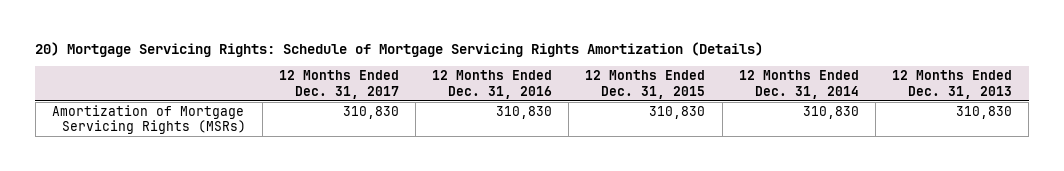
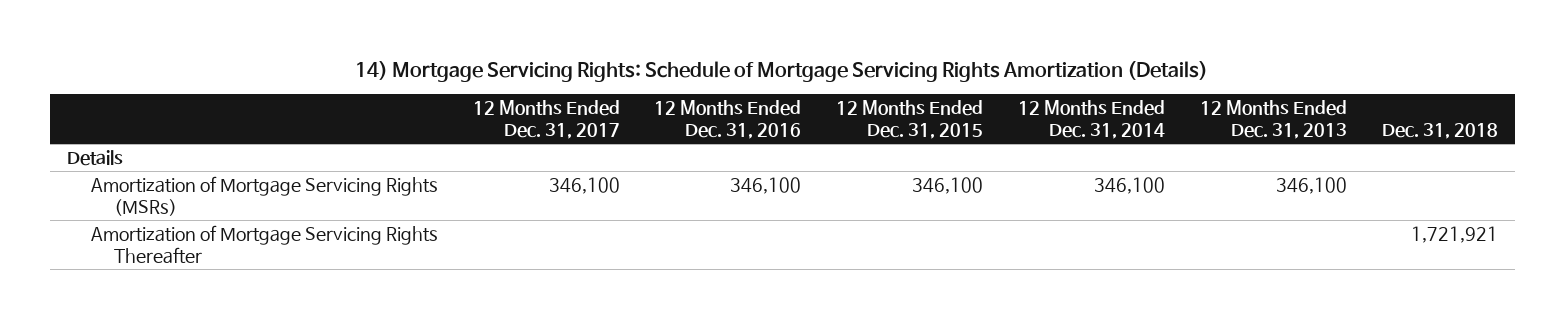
- 20) Mortgage Servicing Rights: Schedule of Mortgage Servicing Rights Amortization (Details)
+ 14) Mortgage Servicing Rights: Schedule of Mortgage Servicing Rights Amortization (Details)
- | 12 Months Ended Dec. 31, 2017 | 12 Months Ended Dec. 31, 2016 | 12 Months Ended Dec. 31, 2015 | 12 Months Ended Dec. 31, 2014 | 12 Months Ended Dec. 31, 2013
+ | 12 Months Ended Dec. 31, 2017 | 12 Months Ended Dec. 31, 2016 | 12 Months Ended Dec. 31, 2015 | 12 Months Ended Dec. 31, 2014 | 12 Months Ended Dec. 31, 2013 | Dec. 31, 2018
- Amortization of Mortgage Servicing Rights (MSRs) | 310,830 | 310,830 | 310,830 | 310,830 | 310,830
+ Details
+ Amortization of Mortgage Servicing Rights (MSRs) | 346,100 | 346,100 | 346,100 | 346,100 | 346,100 |
+ Amortization of Mortgage Servicing Rights Thereafter | | | | | | 1,721,921

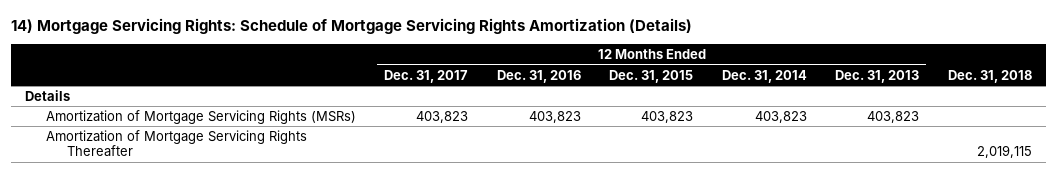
- Amortization of Mortgage Servicing Rights (MSRs) | 346,100 | 346,100 | 346,100 | 346,100 | 346,100 |
- Amortization of Mortgage Servicing Rights Thereafter | | | | | | 1,721,921
+ Amortization of Mortgage Servicing Rights (MSRs) | 403,823 | 403,823 | 403,823 | 403,823 | 403,823 |
+ Amortization of Mortgage Servicing Rights Thereafter | | | | | | 2,019,115

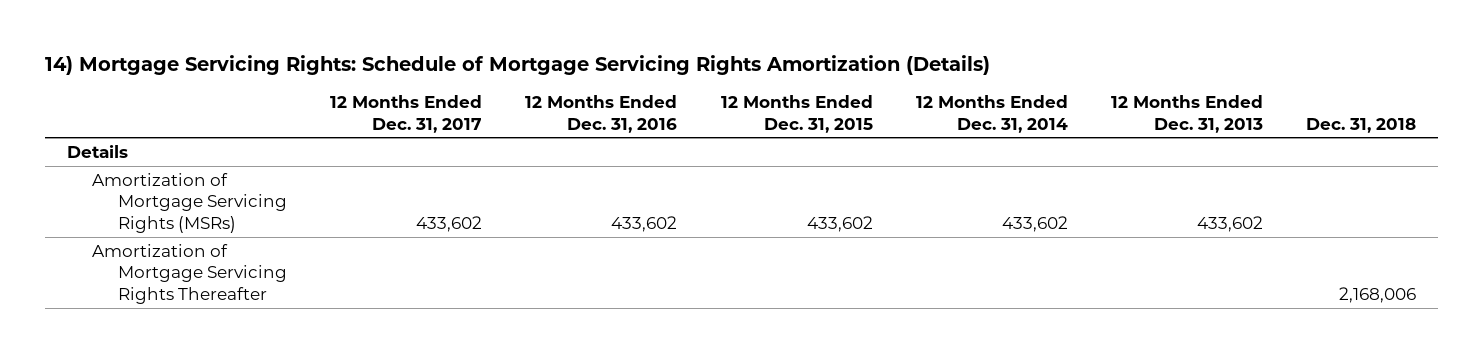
- Amortization of Mortgage Servicing Rights (MSRs) | 403,823 | 403,823 | 403,823 | 403,823 | 403,823 |
- Amortization of Mortgage Servicing Rights Thereafter | | | | | | 2,019,115
+ Amortization of Mortgage Servicing Rights (MSRs) | 433,602 | 433,602 | 433,602 | 433,602 | 433,602 |
+ Amortization of Mortgage Servicing Rights Thereafter | | | | | | 2,168,006

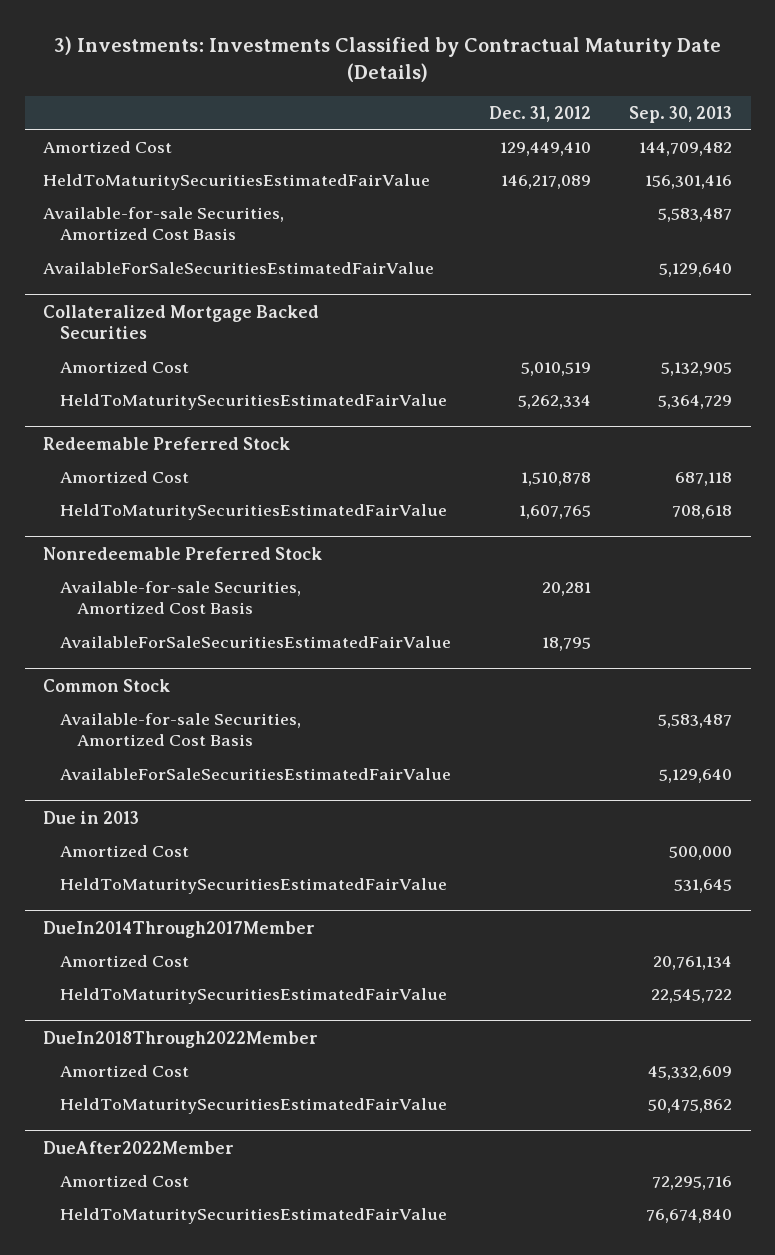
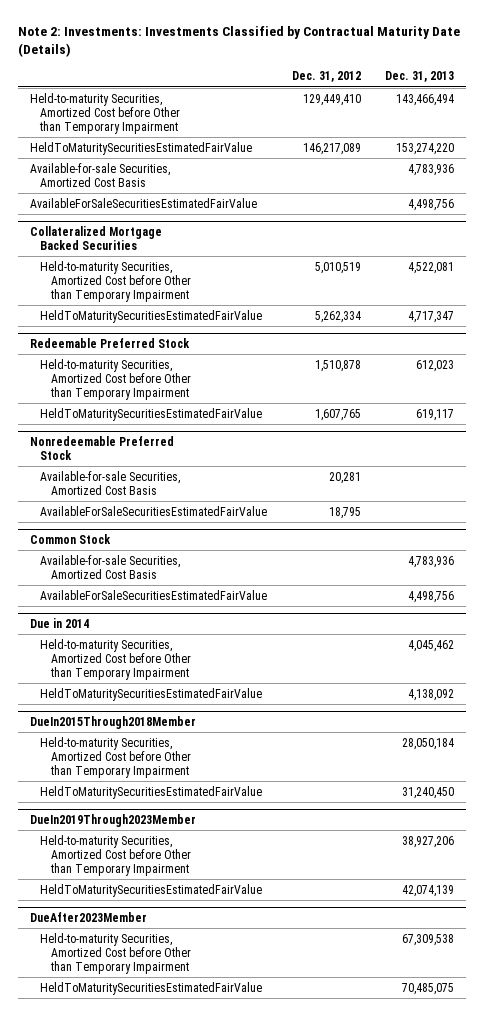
- 3) Investments: Investments Classified by Contractual Maturity Date (Details)
+ Note 2: Investments: Investments Classified by Contractual Maturity Date (Details)
- | Dec. 31, 2012 | Sep. 30, 2013
+ | Dec. 31, 2012 | Dec. 31, 2013
- Amortized Cost | 129,449,410 | 144,709,482
+ Held-to-maturity Securities, Amortized Cost before Other than Temporary Impairment | 129,449,410 | 143,466,494
@ Collateralized Mortgage Backed Securities
- Amortized Cost | 5,010,519 | 5,132,905
+ Held-to-maturity Securities, Amortized Cost before Other than Temporary Impairment | 5,010,519 | 4,522,081
@ Redeemable Preferred Stock
- Amortized Cost | 1,510,878 | 687,118
+ Held-to-maturity Securities, Amortized Cost before Other than Temporary Impairment | 1,510,878 | 612,023
- Due in 2013
- Amortized Cost | | 500,000
+ Due in 2014
+ Held-to-maturity Securities, Amortized Cost before Other than Temporary Impairment | | 4,045,462
- DueIn2014Through2017Member
- Amortized Cost | | 20,761,134
- HeldToMaturitySecuritiesEstimatedFairValue | | 22,545,722
- DueIn2018Through2022Member
- Amortized Cost | | 45,332,609
- HeldToMaturitySecuritiesEstimatedFairValue | | 50,475,862
- DueAfter2022Member
- Amortized Cost | | 72,295,716
- HeldToMaturitySecuritiesEstimatedFairValue | | 76,674,840
+ DueIn2015Through2018Member
+ Held-to-maturity Securities, Amortized Cost before Other than Temporary Impairment | | 28,050,184
+ HeldToMaturitySecuritiesEstimatedFairValue | | 31,240,450
+ DueIn2019Through2023Member
+ Held-to-maturity Securities, Amortized Cost before Other than Temporary Impairment | | 38,927,206
+ HeldToMaturitySecuritiesEstimatedFairValue | | 42,074,139
+ DueAfter2023Member
+ Held-to-maturity Securities, Amortized Cost before Other than Temporary Impairment | | 67,309,538
+ HeldToMaturitySecuritiesEstimatedFairValue | | 70,485,075

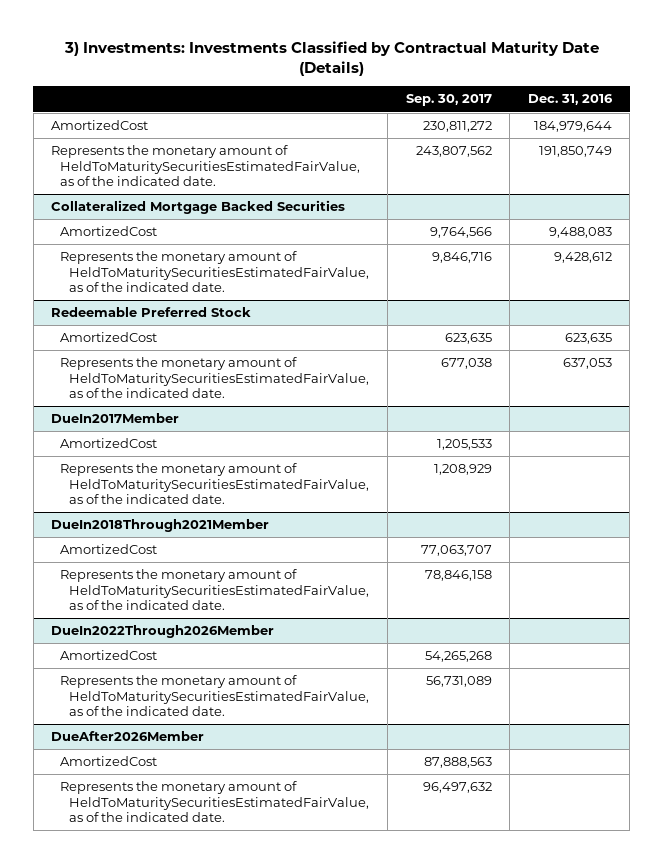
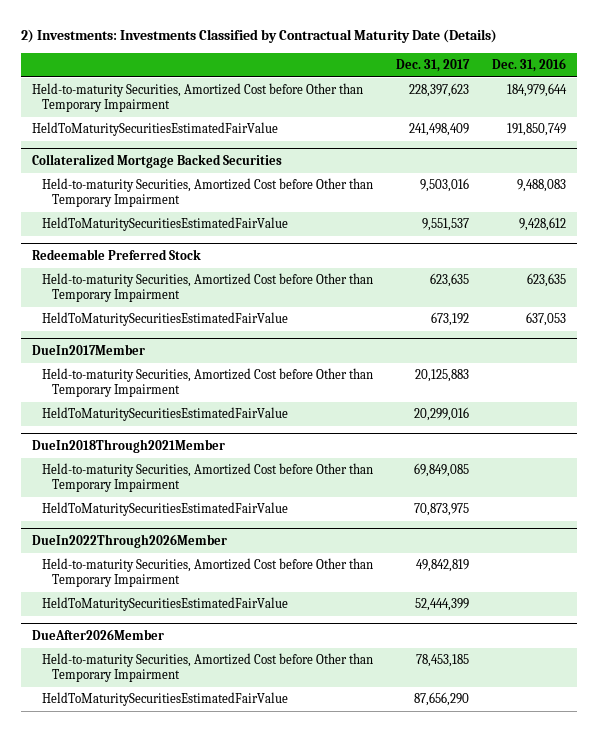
- 3) Investments: Investments Classified by Contractual Maturity Date (Details)
+ 2) Investments: Investments Classified by Contractual Maturity Date (Details)
- | Sep. 30, 2017 | Dec. 31, 2016
+ | Dec. 31, 2017 | Dec. 31, 2016
- AmortizedCost | 230,811,272 | 184,979,644
- Represents the monetary amount of HeldToMaturitySecuritiesEstimatedFairValue, as of the indicated date. | 243,807,562 | 191,850,749
+ Held-to-maturity Securities, Amortized Cost before Other than Temporary Impairment | 228,397,623 | 184,979,644
+ HeldToMaturitySecuritiesEstimatedFairValue | 241,498,409 | 191,850,749
@ Collateralized Mortgage Backed Securities
- AmortizedCost | 9,764,566 | 9,488,083
- Represents the monetary amount of HeldToMaturitySecuritiesEstimatedFairValue, as of the indicated date. | 9,846,716 | 9,428,612
+ Held-to-maturity Securities, Amortized Cost before Other than Temporary Impairment | 9,503,016 | 9,488,083
+ HeldToMaturitySecuritiesEstimatedFairValue | 9,551,537 | 9,428,612
@ Redeemable Preferred Stock
- AmortizedCost | 623,635 | 623,635
- Represents the monetary amount of HeldToMaturitySecuritiesEstimatedFairValue, as of the indicated date. | 677,038 | 637,053
+ Held-to-maturity Securities, Amortized Cost before Other than Temporary Impairment | 623,635 | 623,635
+ HeldToMaturitySecuritiesEstimatedFairValue | 673,192 | 637,053
@ DueIn2017Member
- AmortizedCost | 1,205,533 |
- Represents the monetary amount of HeldToMaturitySecuritiesEstimatedFairValue, as of the indicated date. | 1,208,929 |
+ Held-to-maturity Securities, Amortized Cost before Other than Temporary Impairment | 20,125,883 |
+ HeldToMaturitySecuritiesEstimatedFairValue | 20,299,016 |
@ DueIn2018Through2021Member
- AmortizedCost | 77,063,707 |
- Represents the monetary amount of HeldToMaturitySecuritiesEstimatedFairValue, as of the indicated date. | 78,846,158 |
+ Held-to-maturity Securities, Amortized Cost before Other than Temporary Impairment | 69,849,085 |
+ HeldToMaturitySecuritiesEstimatedFairValue | 70,873,975 |
@ DueIn2022Through2026Member
- AmortizedCost | 54,265,268 |
- Represents the monetary amount of HeldToMaturitySecuritiesEstimatedFairValue, as of the indicated date. | 56,731,089 |
+ Held-to-maturity Securities, Amortized Cost before Other than Temporary Impairment | 49,842,819 |
+ HeldToMaturitySecuritiesEstimatedFairValue | 52,444,399 |
@ DueAfter2026Member
- AmortizedCost | 87,888,563 |
- Represents the monetary amount of HeldToMaturitySecuritiesEstimatedFairValue, as of the indicated date. | 96,497,632 |
+ Held-to-maturity Securities, Amortized Cost before Other than Temporary Impairment | 78,453,185 |
+ HeldToMaturitySecuritiesEstimatedFairValue | 87,656,290 |

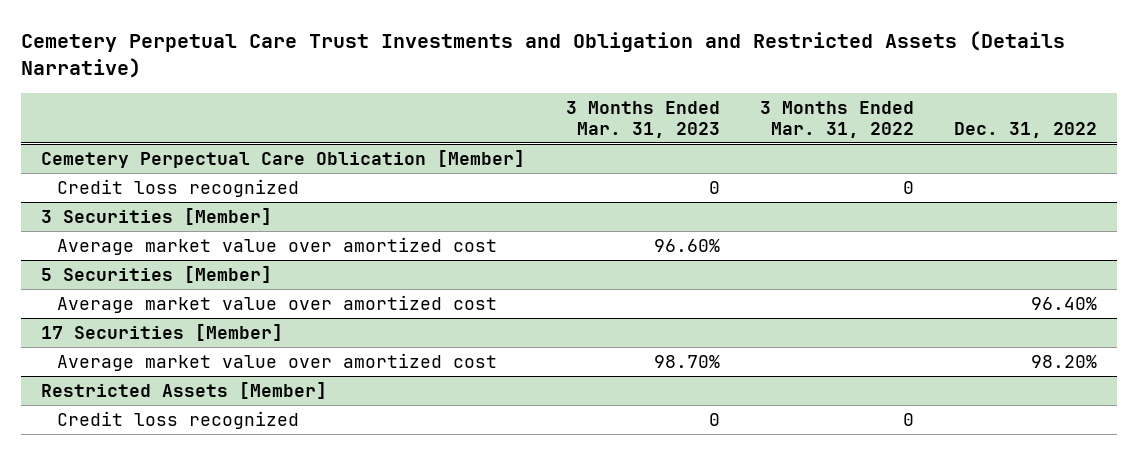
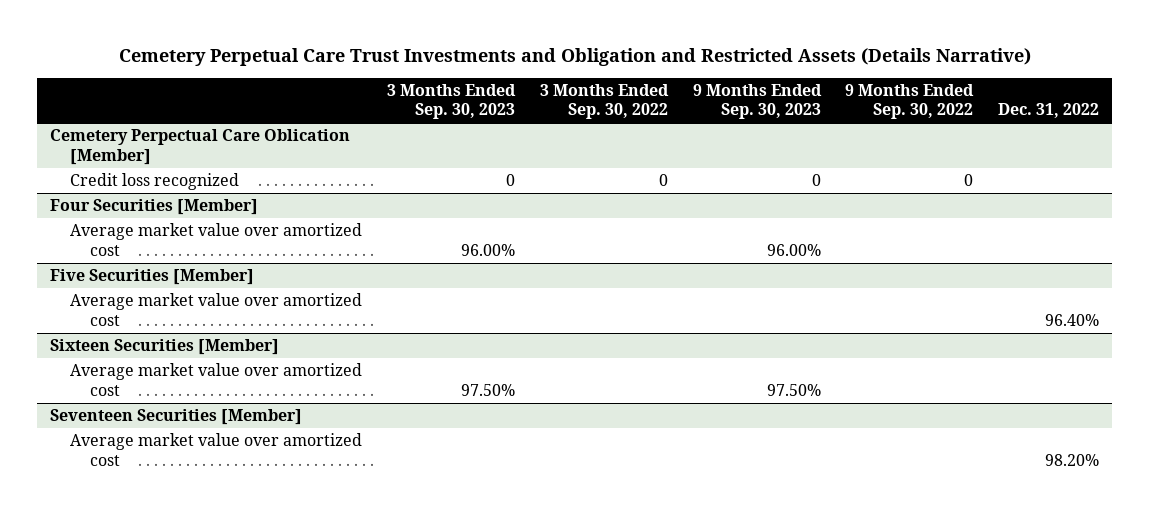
- | 3 Months Ended Mar. 31, 2023 | 3 Months Ended Mar. 31, 2022 | Dec. 31, 2022
+ | 3 Months Ended Sep. 30, 2023 | 3 Months Ended Sep. 30, 2022 | 9 Months Ended Sep. 30, 2023 | 9 Months Ended Sep. 30, 2022 | Dec. 31, 2022
- 3 Securities [Member]
- Average market value over amortized cost | 96.60% | |
- 5 Securities [Member]
+ Four Securities [Member]
+ Average market value over amortized cost | 96.00% | | 96.00% | |
+ Five Securities [Member]
- 17 Securities [Member]
+ Sixteen Securities [Member]
+ Average market value over amortized cost | 97.50% | | 97.50% | |
+ Seventeen Securities [Member]
- Restricted Assets [Member]
- Credit loss recognized | 0 | 0 |

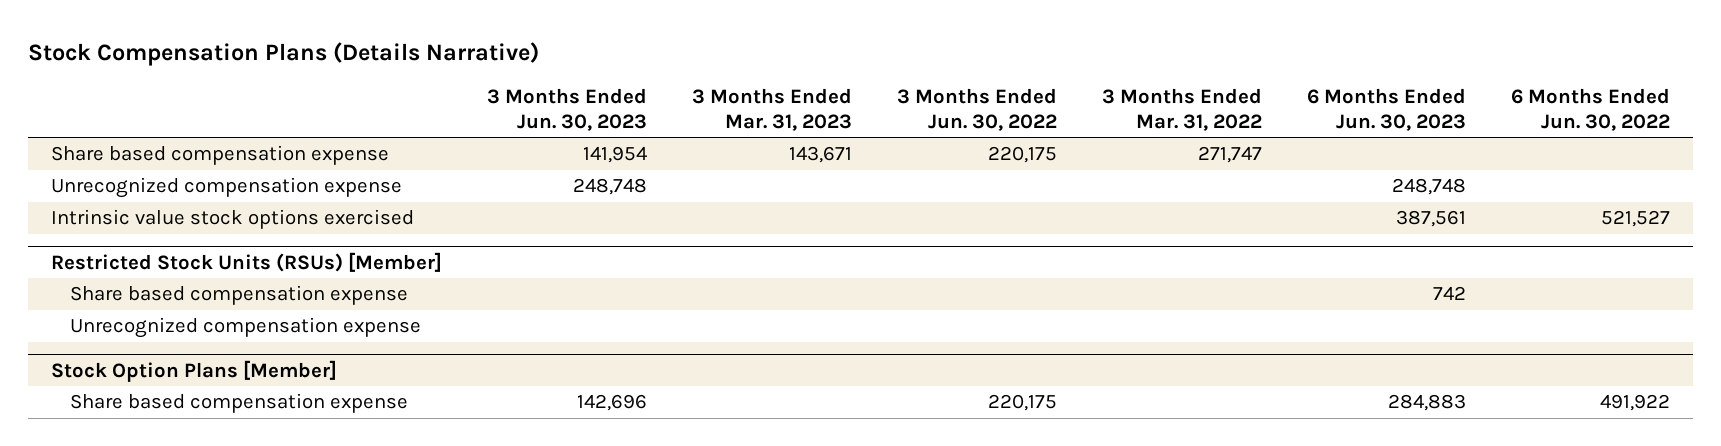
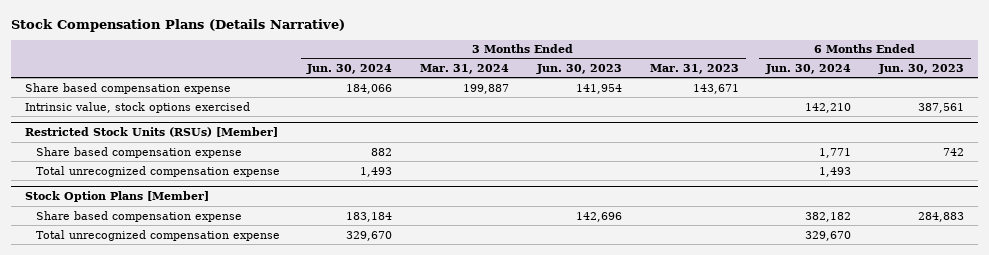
- | 3 Months Ended Jun. 30, 2023 | 3 Months Ended Mar. 31, 2023 | 3 Months Ended Jun. 30, 2022 | 3 Months Ended Mar. 31, 2022 | 6 Months Ended Jun. 30, 2023 | 6 Months Ended Jun. 30, 2022
+ | 3 Months Ended Jun. 30, 2024 | 3 Months Ended Mar. 31, 2024 | 3 Months Ended Jun. 30, 2023 | 3 Months Ended Mar. 31, 2023 | 6 Months Ended Jun. 30, 2024 | 6 Months Ended Jun. 30, 2023
- Unrecognized compensation expense | 248,748 | | | | 248,748 |
- Intrinsic value stock options exercised | | | | | 387,561 | 521,527
+ Intrinsic value, stock options exercised | | | | | 142,210 | 387,561
@ Restricted Stock Units (RSUs) [Member]
- Unrecognized compensation expense
+ Total unrecognized compensation expense | 1,493 | | | | 1,493 |
@ Stock Option Plans [Member]
+ Total unrecognized compensation expense | 329,670 | | | | 329,670 |

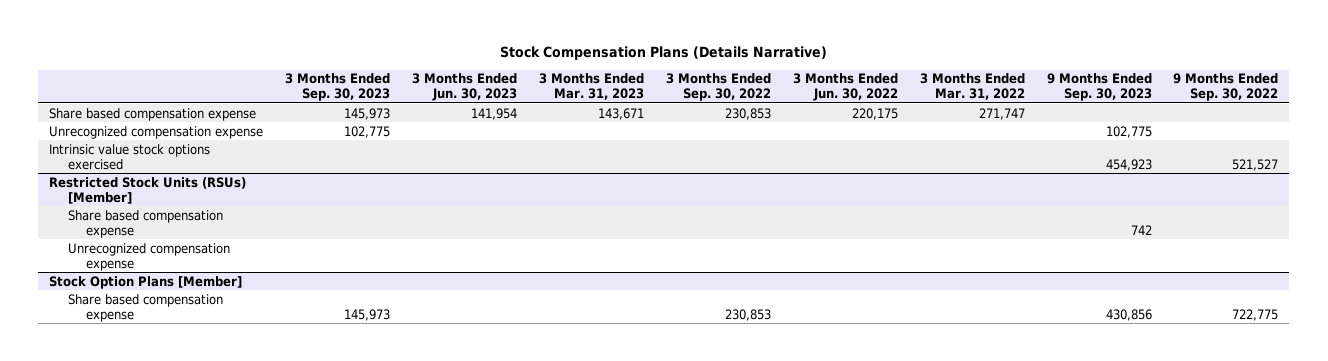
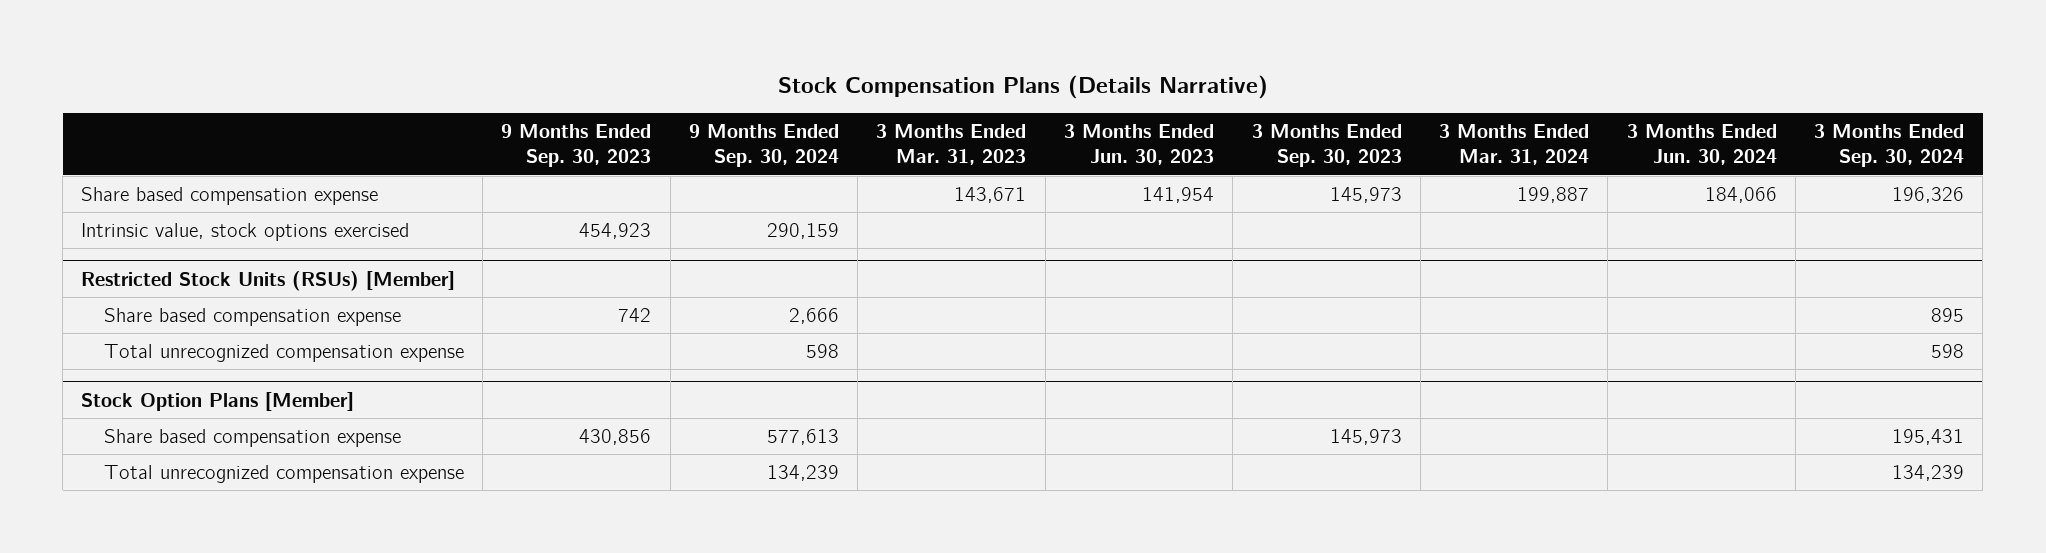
- | 3 Months Ended Sep. 30, 2023 | 3 Months Ended Jun. 30, 2023 | 3 Months Ended Mar. 31, 2023 | 3 Months Ended Sep. 30, 2022 | 3 Months Ended Jun. 30, 2022 | 3 Months Ended Mar. 31, 2022 | 9 Months Ended Sep. 30, 2023 | 9 Months Ended Sep. 30, 2022
+ | 9 Months Ended Sep. 30, 2023 | 9 Months Ended Sep. 30, 2024 | 3 Months Ended Mar. 31, 2023 | 3 Months Ended Jun. 30, 2023 | 3 Months Ended Sep. 30, 2023 | 3 Months Ended Mar. 31, 2024 | 3 Months Ended Jun. 30, 2024 | 3 Months Ended Sep. 30, 2024
- Unrecognized compensation expense | 102,775 | | | | | | 102,775 |
- Intrinsic value stock options exercised | | | | | | | 454,923 | 521,527
+ Intrinsic value, stock options exercised | 454,923 | 290,159 | | | | | |
@ Restricted Stock Units (RSUs) [Member]
- Unrecognized compensation expense
+ Total unrecognized compensation expense | | 598 | | | | | | 598
@ Stock Option Plans [Member]
+ Total unrecognized compensation expense | | 134,239 | | | | | | 134,239

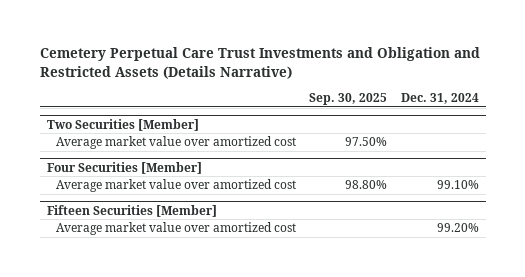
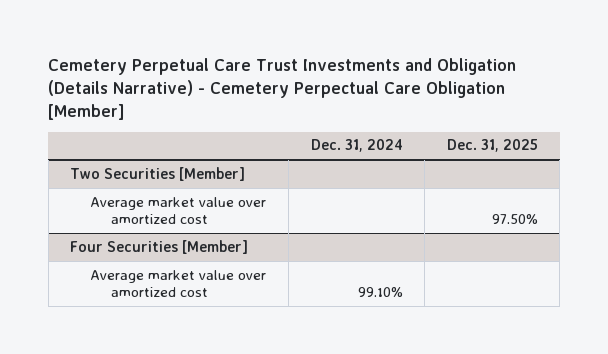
- Cemetery Perpetual Care Trust Investments and Obligation and Restricted Assets (Details Narrative)
+ Cemetery Perpetual Care Trust Investments and Obligation (Details Narrative) - Cemetery Perpectual Care Obligation [Member]
- | Sep. 30, 2025 | Dec. 31, 2024
+ | Dec. 31, 2024 | Dec. 31, 2025
- Fifteen Securities [Member]
- Average market value over amortized cost | | 99.20%

